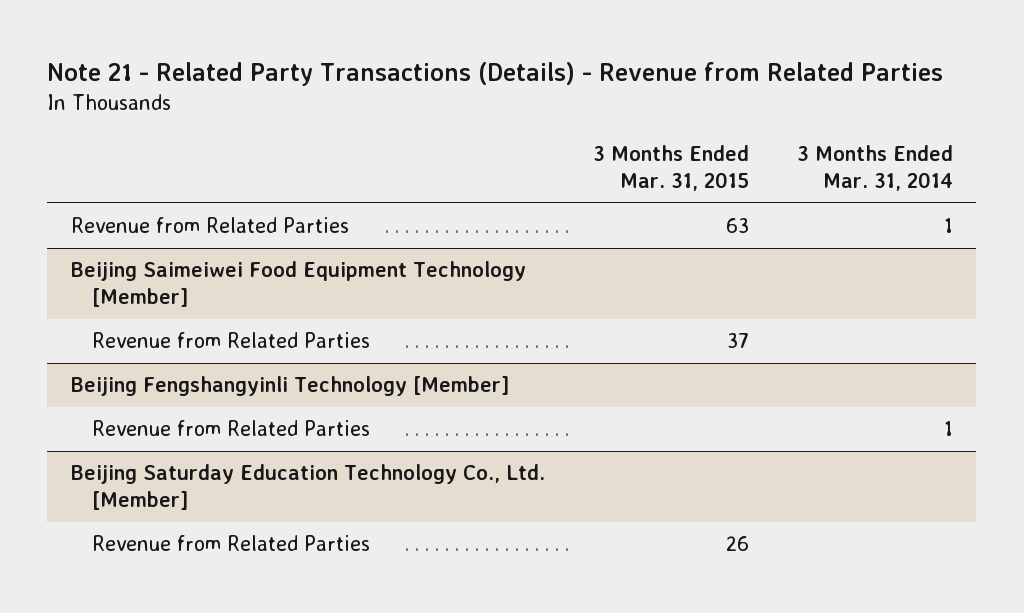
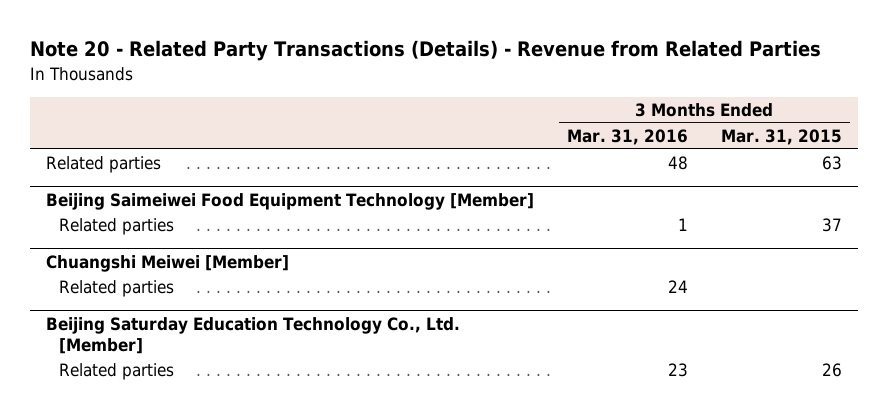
- Note 21 - Related Party Transactions (Details) - Revenue from Related Parties
+ Note 20 - Related Party Transactions (Details) - Revenue from Related Parties
- | 3 Months Ended Mar. 31, 2015 | 3 Months Ended Mar. 31, 2014
+ | 3 Months Ended Mar. 31, 2016 | 3 Months Ended Mar. 31, 2015
- Revenue from Related Parties | 63 | 1
+ Related parties | 48 | 63
@ Beijing Saimeiwei Food Equipment Technology [Member]
- Revenue from Related Parties | 37 |
- Beijing Fengshangyinli Technology [Member]
- Revenue from Related Parties | | 1
@ Beijing Saimeiwei Food Equipment Technology [Member]
+ Related parties | 1 | 37
+ Chuangshi Meiwei [Member]
+ Related parties | 24 |
@ Beijing Saturday Education Technology Co., Ltd. [Member]
- Revenue from Related Parties | 26 |
+ Related parties | 23 | 26

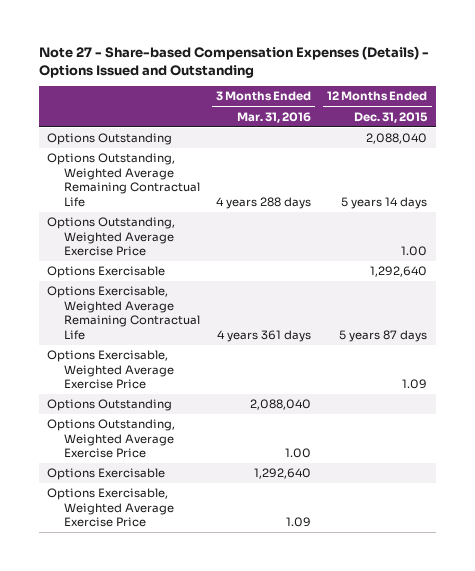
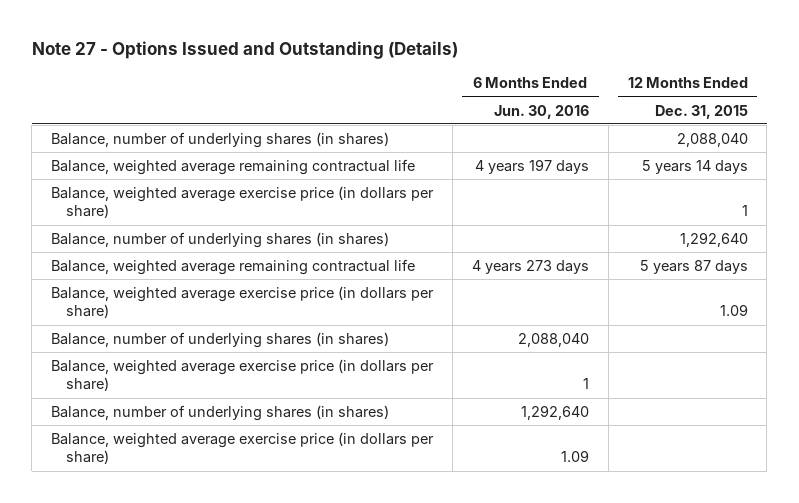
- Note 27 - Share-based Compensation Expenses (Details) - Options Issued and Outstanding
+ Note 27 - Options Issued and Outstanding (Details)
- | 3 Months Ended Mar. 31, 2016 | 12 Months Ended Dec. 31, 2015
+ | 6 Months Ended Jun. 30, 2016 | 12 Months Ended Dec. 31, 2015
- Options Outstanding | | 2,088,040
- Options Outstanding, Weighted Average Remaining Contractual Life | 4 years 288 days | 5 years 14 days
- Options Outstanding, Weighted Average Exercise Price | | 1.00
- Options Exercisable | | 1,292,640
- Options Exercisable, Weighted Average Remaining Contractual Life | 4 years 361 days | 5 years 87 days
- Options Exercisable, Weighted Average Exercise Price | | 1.09
- Options Outstanding | 2,088,040 |
- Options Outstanding, Weighted Average Exercise Price | 1.00 |
- Options Exercisable | 1,292,640 |
- Options Exercisable, Weighted Average Exercise Price | 1.09 |
+ Balance, number of underlying shares (in shares) | | 2,088,040
+ Balance, weighted average remaining contractual life | 4 years 197 days | 5 years 14 days
+ Balance, weighted average exercise price (in dollars per share) | | 1
+ Balance, number of underlying shares (in shares) | | 1,292,640
+ Balance, weighted average remaining contractual life | 4 years 273 days | 5 years 87 days
+ Balance, weighted average exercise price (in dollars per share) | | 1.09
+ Balance, number of underlying shares (in shares) | 2,088,040 |
+ Balance, weighted average exercise price (in dollars per share) | 1 |
+ Balance, number of underlying shares (in shares) | 1,292,640 |
+ Balance, weighted average exercise price (in dollars per share) | 1.09 |

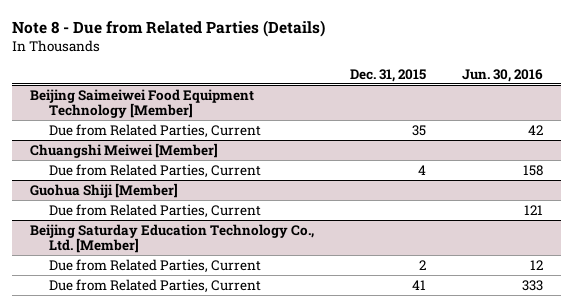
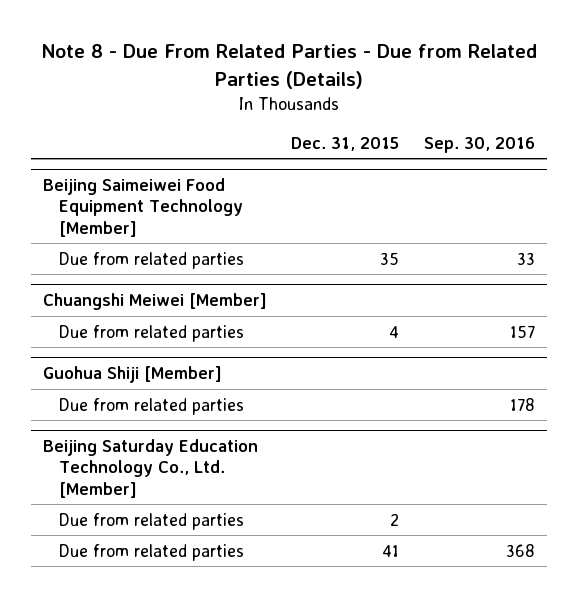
- Note 8 - Due from Related Parties (Details)
+ Note 8 - Due From Related Parties - Due from Related Parties (Details)
- | Dec. 31, 2015 | Jun. 30, 2016
+ | Dec. 31, 2015 | Sep. 30, 2016
@ Beijing Saimeiwei Food Equipment Technology [Member]
- Due from Related Parties, Current | 35 | 42
+ Due from related parties | 35 | 33
@ Chuangshi Meiwei [Member]
- Due from Related Parties, Current | 4 | 158
+ Due from related parties | 4 | 157
@ Guohua Shiji [Member]
- Due from Related Parties, Current | | 121
+ Due from related parties | | 178
@ Beijing Saturday Education Technology Co., Ltd. [Member]
- Due from Related Parties, Current | 2 | 12
- Due from Related Parties, Current | 41 | 333
+ Due from related parties | 2 |
+ Due from related parties | 41 | 368

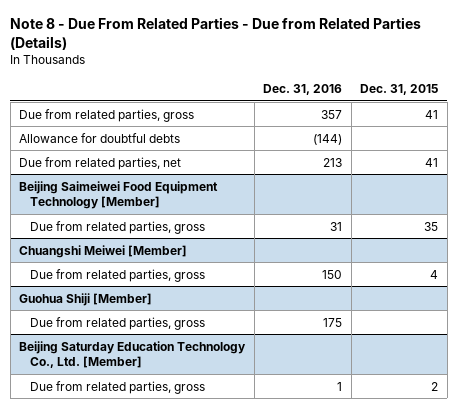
- | Dec. 31, 2015 | Sep. 30, 2016
+ | Dec. 31, 2016 | Dec. 31, 2015
+ Due from related parties, gross | 357 | 41
+ Allowance for doubtful debts | (144) |
+ Due from related parties, net | 213 | 41
@ Beijing Saimeiwei Food Equipment Technology [Member]
- Due from related parties | 35 | 33
+ Due from related parties, gross | 31 | 35
@ Chuangshi Meiwei [Member]
- Due from related parties | 4 | 157
+ Due from related parties, gross | 150 | 4
@ Guohua Shiji [Member]
- Due from related parties | | 178
+ Due from related parties, gross | 175 |
@ Beijing Saturday Education Technology Co., Ltd. [Member]
- Due from related parties | 2 |
- Due from related parties | 41 | 368
+ Due from related parties, gross | 1 | 2

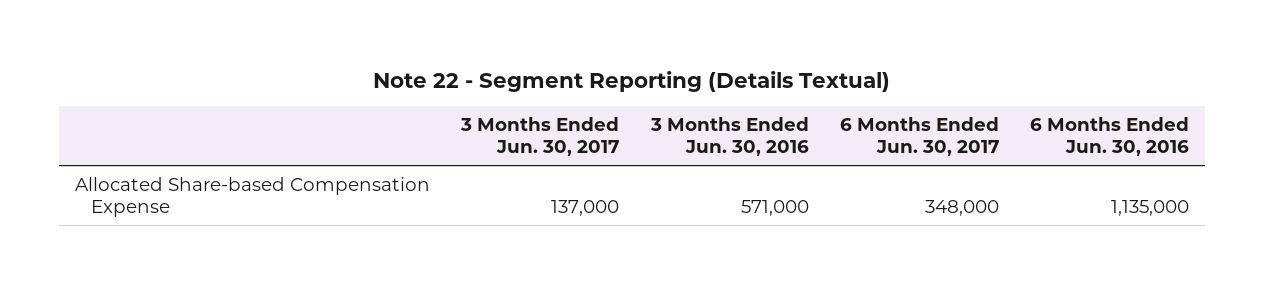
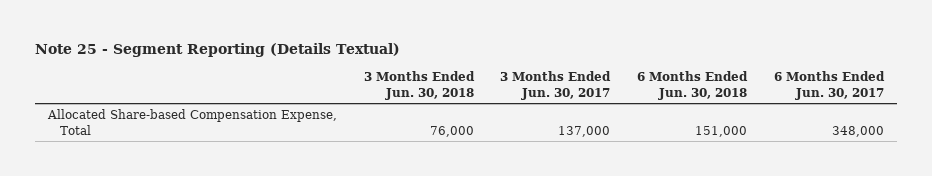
- Note 22 - Segment Reporting (Details Textual)
+ Note 25 - Segment Reporting (Details Textual)
- | 3 Months Ended Jun. 30, 2017 | 3 Months Ended Jun. 30, 2016 | 6 Months Ended Jun. 30, 2017 | 6 Months Ended Jun. 30, 2016
+ | 3 Months Ended Jun. 30, 2018 | 3 Months Ended Jun. 30, 2017 | 6 Months Ended Jun. 30, 2018 | 6 Months Ended Jun. 30, 2017
- Allocated Share-based Compensation Expense | 137,000 | 571,000 | 348,000 | 1,135,000
+ Allocated Share-based Compensation Expense, Total | 76,000 | 137,000 | 151,000 | 348,000

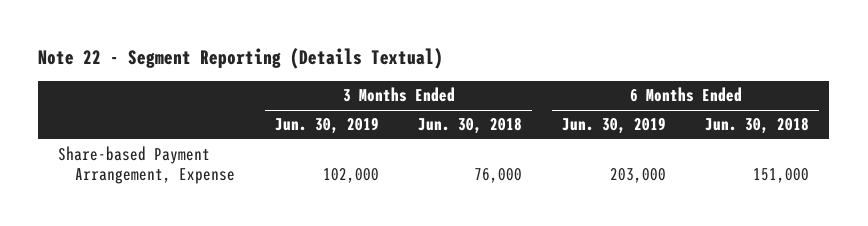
- Note 25 - Segment Reporting (Details Textual)
+ Note 22 - Segment Reporting (Details Textual)
- | 3 Months Ended Jun. 30, 2018 | 3 Months Ended Jun. 30, 2017 | 6 Months Ended Jun. 30, 2018 | 6 Months Ended Jun. 30, 2017
+ | 3 Months Ended Jun. 30, 2019 | 3 Months Ended Jun. 30, 2018 | 6 Months Ended Jun. 30, 2019 | 6 Months Ended Jun. 30, 2018
- Allocated Share-based Compensation Expense, Total | 76,000 | 137,000 | 151,000 | 348,000
+ Share-based Payment Arrangement, Expense | 102,000 | 76,000 | 203,000 | 151,000

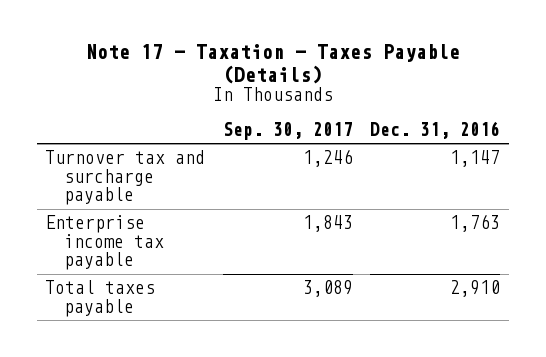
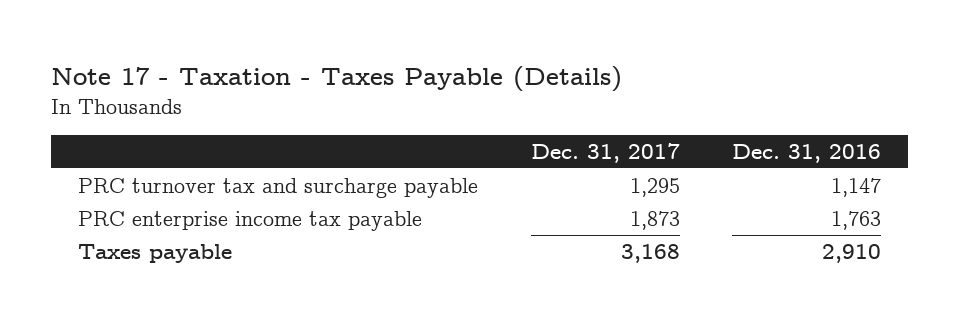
- | Sep. 30, 2017 | Dec. 31, 2016
+ | Dec. 31, 2017 | Dec. 31, 2016
- Turnover tax and surcharge payable | 1,246 | 1,147
- Enterprise income tax payable | 1,843 | 1,763
- Total taxes payable | 3,089 | 2,910
+ PRC turnover tax and surcharge payable | 1,295 | 1,147
+ PRC enterprise income tax payable | 1,873 | 1,763
+ Taxes payable | 3,168 | 2,910

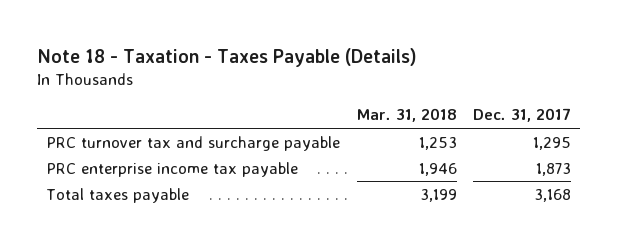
- Note 17 - Taxation - Taxes Payable (Details)
+ Note 18 - Taxation - Taxes Payable (Details)
- | Dec. 31, 2017 | Dec. 31, 2016
+ | Mar. 31, 2018 | Dec. 31, 2017
- Taxes payable | 3,168 | 2,910
+ Total taxes payable | 3,199 | 3,168

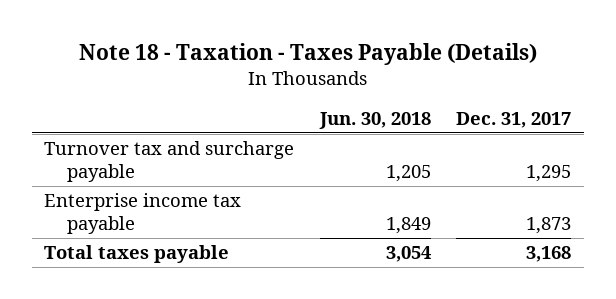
- | Mar. 31, 2018 | Dec. 31, 2017
+ | Jun. 30, 2018 | Dec. 31, 2017
- PRC turnover tax and surcharge payable | 1,253 | 1,295
- PRC enterprise income tax payable | 1,946 | 1,873
+ Turnover tax and surcharge payable | 1,205 | 1,295
+ Enterprise income tax payable | 1,849 | 1,873

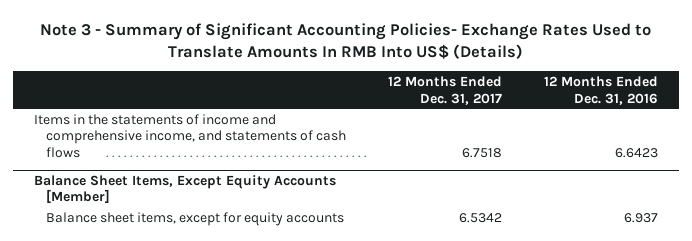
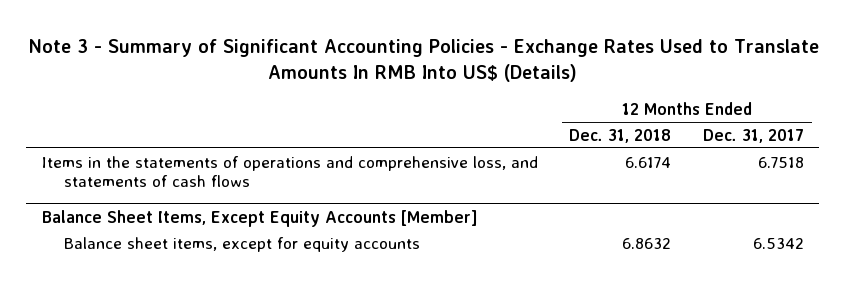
- Note 3 - Summary of Significant Accounting Policies- Exchange Rates Used to Translate Amounts In RMB Into US$ (Details)
+ Note 3 - Summary of Significant Accounting Policies - Exchange Rates Used to Translate Amounts In RMB Into US$ (Details)
- | 12 Months Ended Dec. 31, 2017 | 12 Months Ended Dec. 31, 2016
+ | 12 Months Ended Dec. 31, 2018 | 12 Months Ended Dec. 31, 2017
- Items in the statements of income and comprehensive income, and statements of cash flows | 6.7518 | 6.6423
+ Items in the statements of operations and comprehensive loss, and statements of cash flows | 6.6174 | 6.7518

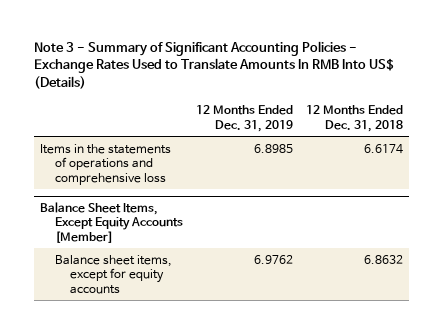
- | 12 Months Ended Dec. 31, 2018 | 12 Months Ended Dec. 31, 2017
+ | 12 Months Ended Dec. 31, 2019 | 12 Months Ended Dec. 31, 2018
- Items in the statements of operations and comprehensive loss, and statements of cash flows | 6.6174 | 6.7518
+ Items in the statements of operations and comprehensive loss | 6.8985 | 6.6174

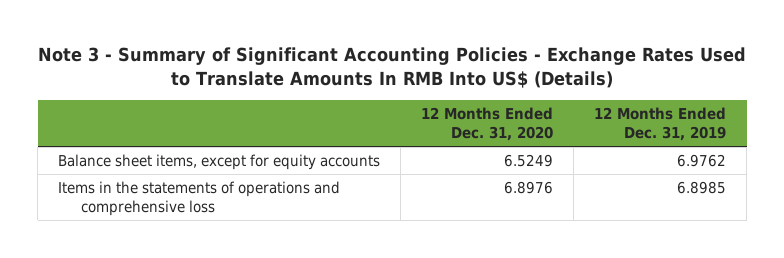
- | 12 Months Ended Dec. 31, 2019 | 12 Months Ended Dec. 31, 2018
+ | 12 Months Ended Dec. 31, 2020 | 12 Months Ended Dec. 31, 2019
- Balance Sheet Items, Except Equity Accounts [Member]
moved down: Items in the statements of operations and comprehensive loss | 6.8976 | 6.8985

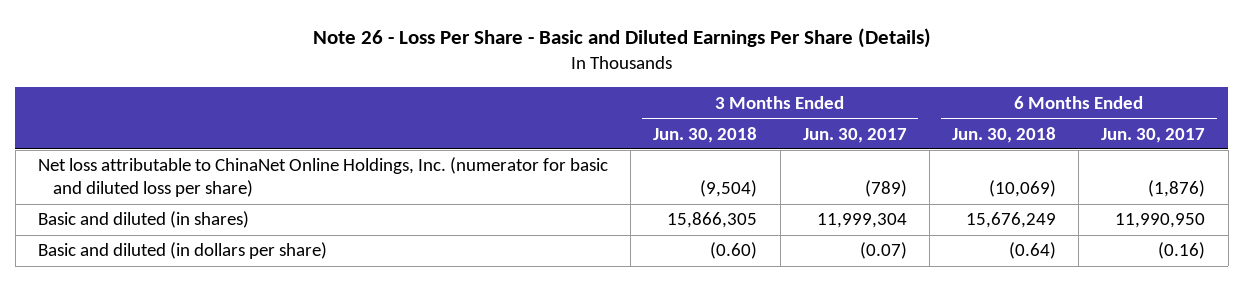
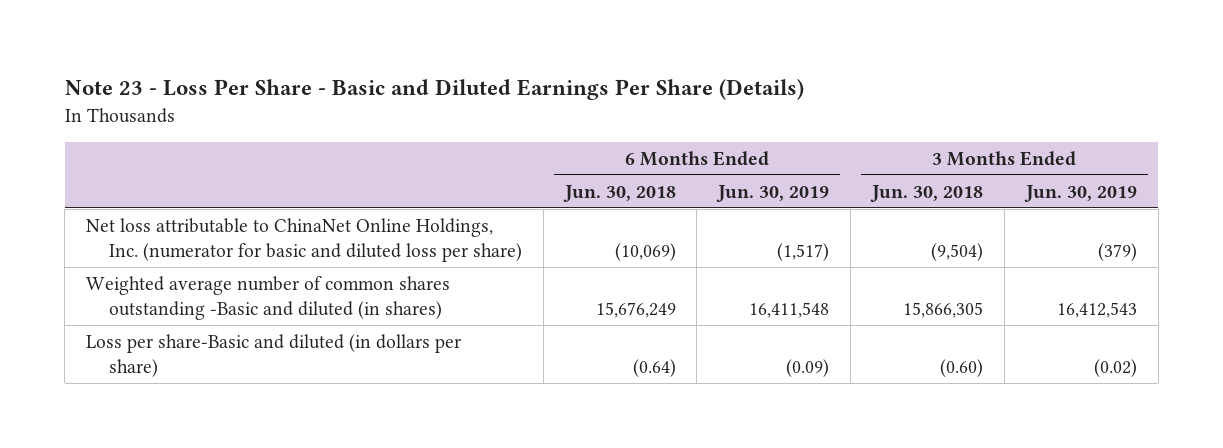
- Note 26 - Loss Per Share - Basic and Diluted Earnings Per Share (Details)
+ Note 23 - Loss Per Share - Basic and Diluted Earnings Per Share (Details)
- | 3 Months Ended Jun. 30, 2018 | 3 Months Ended Jun. 30, 2017 | 6 Months Ended Jun. 30, 2018 | 6 Months Ended Jun. 30, 2017
+ | 6 Months Ended Jun. 30, 2018 | 6 Months Ended Jun. 30, 2019 | 3 Months Ended Jun. 30, 2018 | 3 Months Ended Jun. 30, 2019
- Basic and diluted (in shares) | 15,866,305 | 11,999,304 | 15,676,249 | 11,990,950
- Basic and diluted (in dollars per share) | (0.60) | (0.07) | (0.64) | (0.16)
+ Weighted average number of common shares outstanding -Basic and diluted (in shares) | 15,676,249 | 16,411,548 | 15,866,305 | 16,412,543
+ Loss per share-Basic and diluted (in dollars per share) | (0.64) | (0.09) | (0.60) | (0.02)

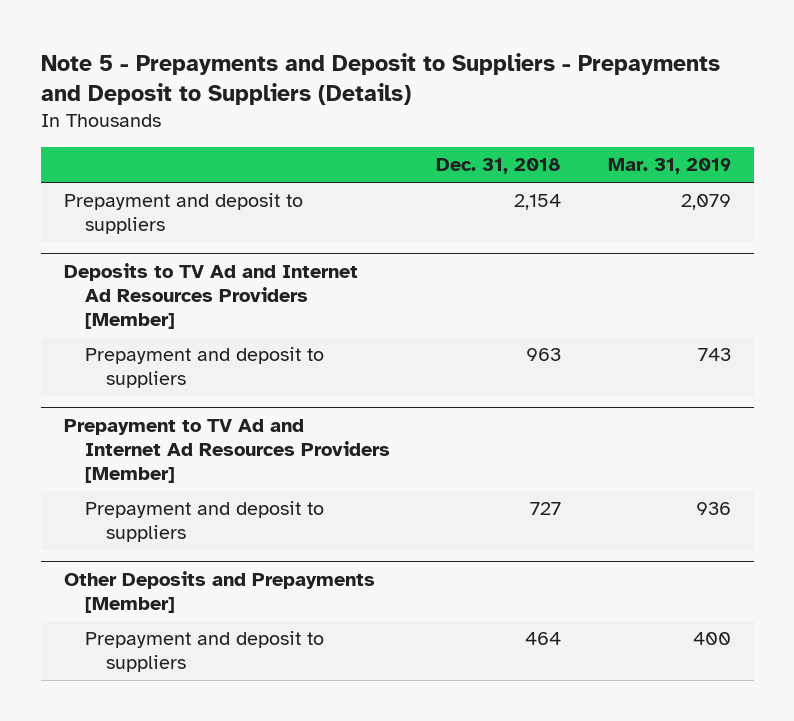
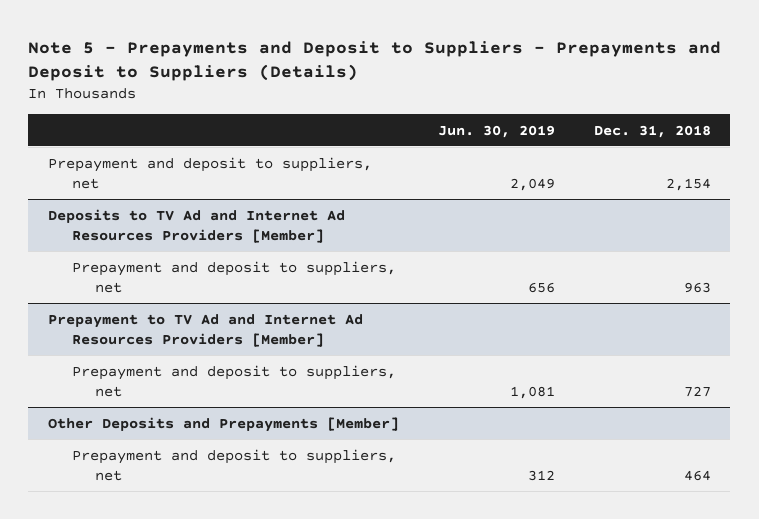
- | Dec. 31, 2018 | Mar. 31, 2019
+ | Jun. 30, 2019 | Dec. 31, 2018
- Prepayment and deposit to suppliers | 2,154 | 2,079
+ Prepayment and deposit to suppliers, net | 2,049 | 2,154
@ Deposits to TV Ad and Internet Ad Resources Providers [Member]
- Prepayment and deposit to suppliers | 963 | 743
+ Prepayment and deposit to suppliers, net | 656 | 963
@ Prepayment to TV Ad and Internet Ad Resources Providers [Member]
- Prepayment and deposit to suppliers | 727 | 936
+ Prepayment and deposit to suppliers, net | 1,081 | 727
@ Other Deposits and Prepayments [Member]
- Prepayment and deposit to suppliers | 464 | 400
+ Prepayment and deposit to suppliers, net | 312 | 464

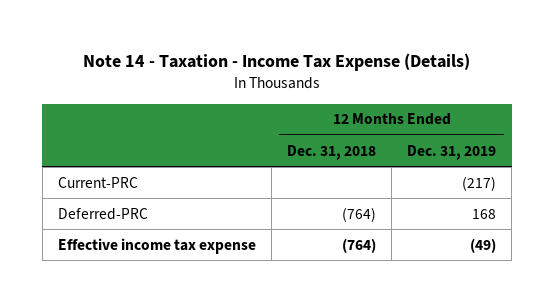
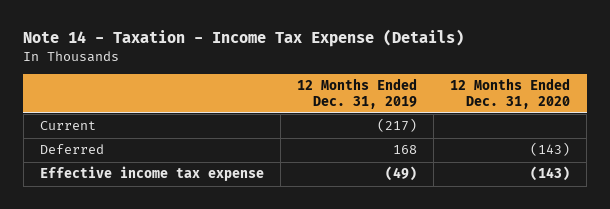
- | 12 Months Ended Dec. 31, 2018 | 12 Months Ended Dec. 31, 2019
+ | 12 Months Ended Dec. 31, 2019 | 12 Months Ended Dec. 31, 2020
- Current-PRC | | (217)
- Deferred-PRC | (764) | 168
+ Current | (217) |
+ Deferred | 168 | (143)

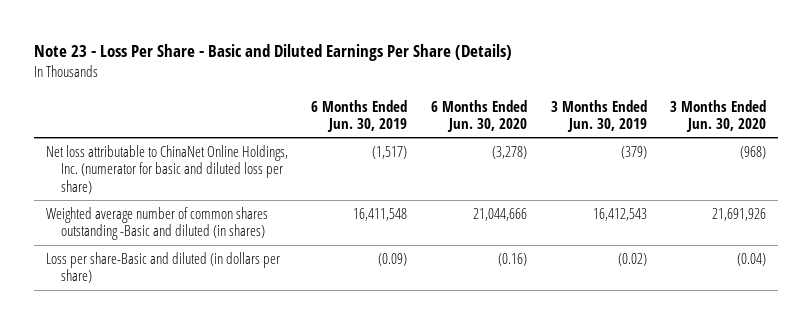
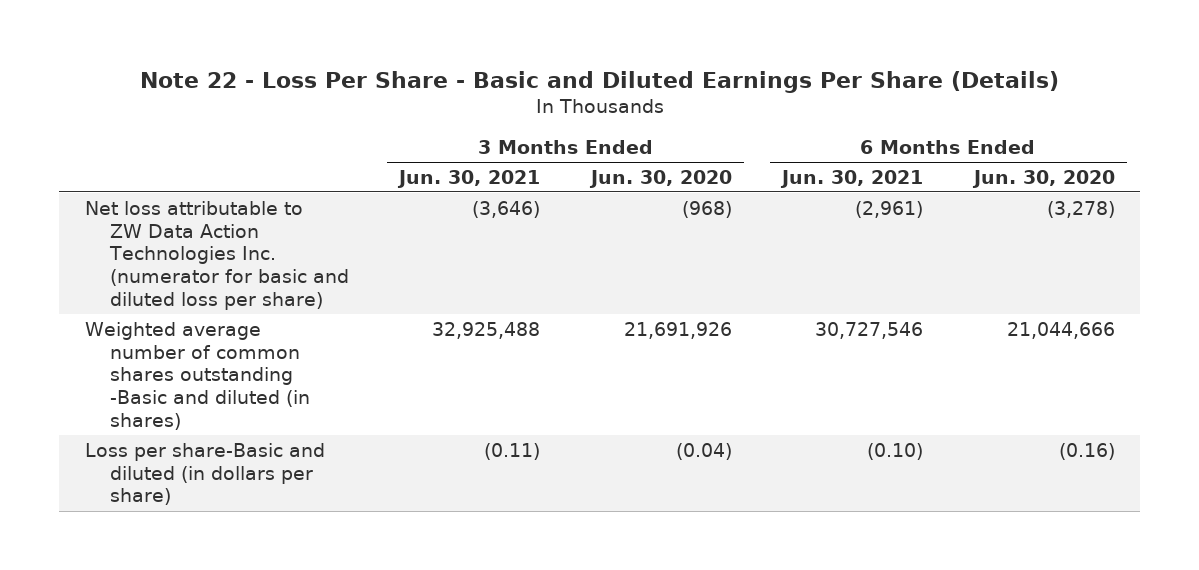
- Note 23 - Loss Per Share - Basic and Diluted Earnings Per Share (Details)
+ Note 22 - Loss Per Share - Basic and Diluted Earnings Per Share (Details)
- | 6 Months Ended Jun. 30, 2019 | 6 Months Ended Jun. 30, 2020 | 3 Months Ended Jun. 30, 2019 | 3 Months Ended Jun. 30, 2020
+ | 3 Months Ended Jun. 30, 2021 | 3 Months Ended Jun. 30, 2020 | 6 Months Ended Jun. 30, 2021 | 6 Months Ended Jun. 30, 2020
- Net loss attributable to ChinaNet Online Holdings, Inc. (numerator for basic and diluted loss per share) | (1,517) | (3,278) | (379) | (968)
+ Net loss attributable to ZW Data Action Technologies Inc. (numerator for basic and diluted loss per share) | (3,646) | (968) | (2,961) | (3,278)

